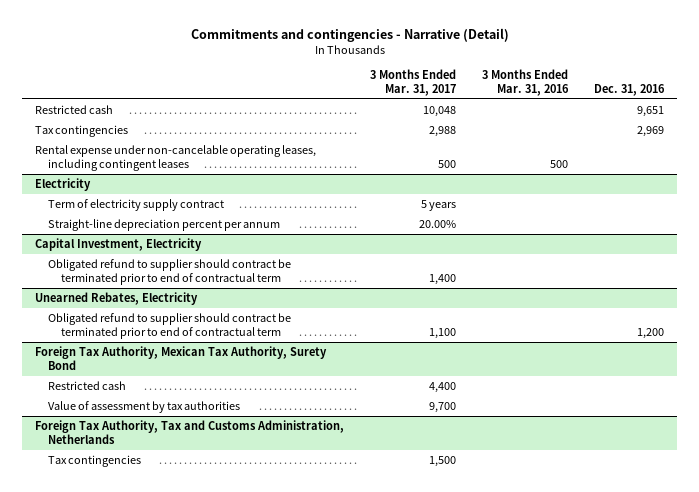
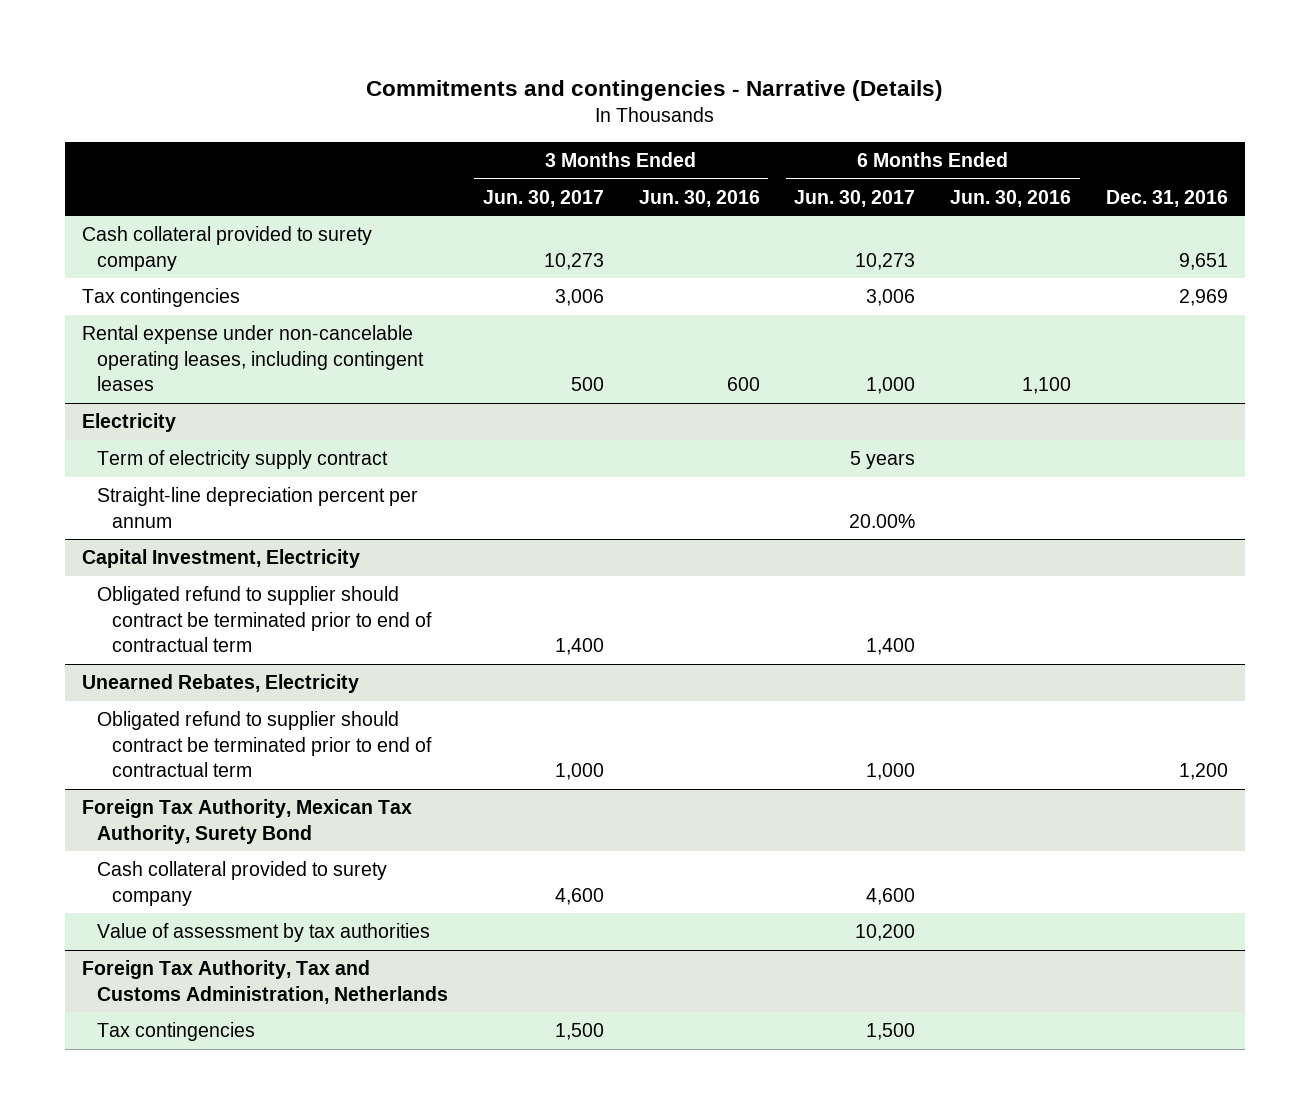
- Commitments and contingencies - Narrative (Detail)
+ Commitments and contingencies - Narrative (Details)
- | 3 Months Ended Mar. 31, 2017 | 3 Months Ended Mar. 31, 2016 | Dec. 31, 2016
+ | 3 Months Ended Jun. 30, 2017 | 3 Months Ended Jun. 30, 2016 | 6 Months Ended Jun. 30, 2017 | 6 Months Ended Jun. 30, 2016 | Dec. 31, 2016
- Restricted cash | 10,048 | | 9,651
+ Cash collateral provided to surety company | 10,273 | | 10,273 | | 9,651
@ Foreign Tax Authority, Mexican Tax Authority, Surety Bond
- Restricted cash | 4,400 | |
+ Cash collateral provided to surety company | 4,600 | | 4,600 | |

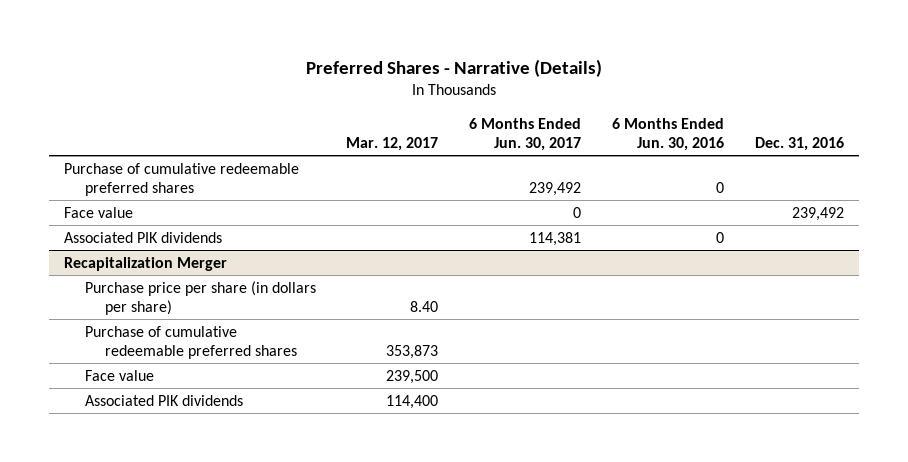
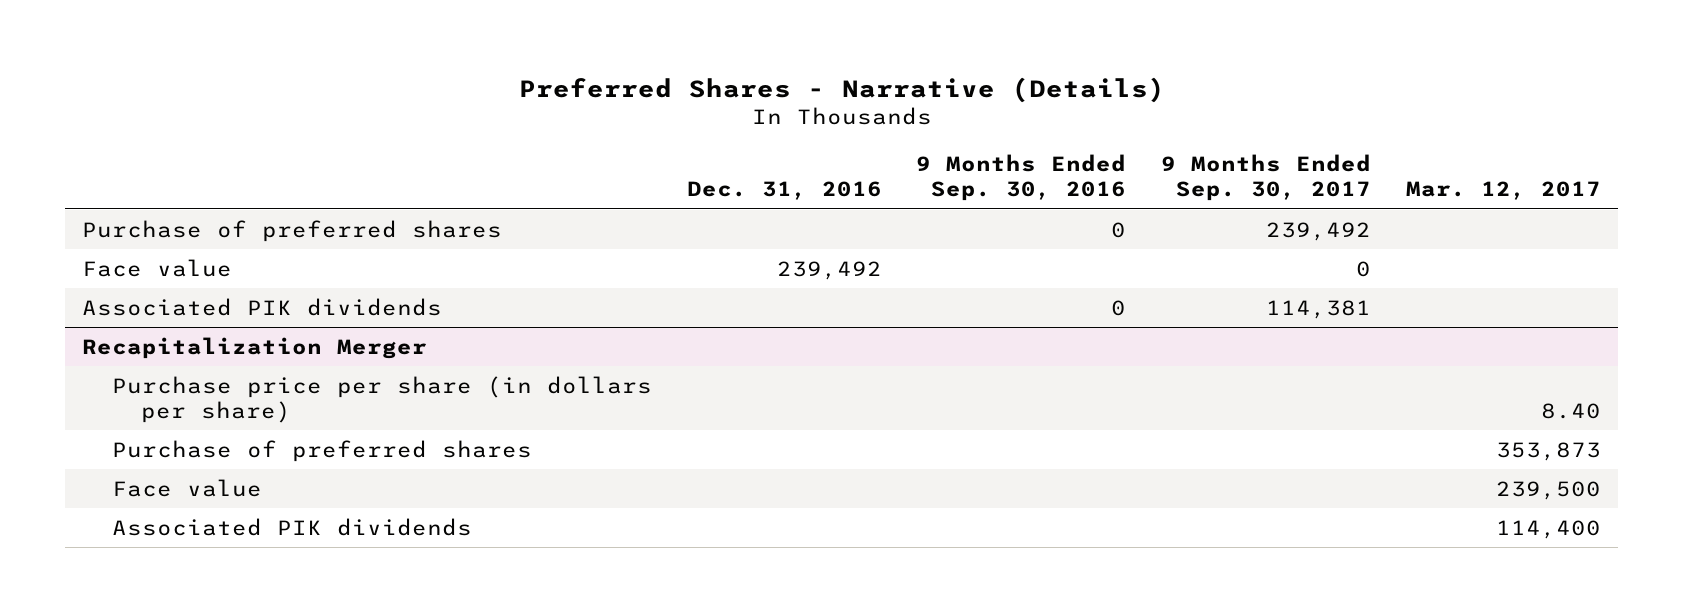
- | Mar. 12, 2017 | 6 Months Ended Jun. 30, 2017 | 6 Months Ended Jun. 30, 2016 | Dec. 31, 2016
+ | Dec. 31, 2016 | 9 Months Ended Sep. 30, 2016 | 9 Months Ended Sep. 30, 2017 | Mar. 12, 2017
- Purchase of cumulative redeemable preferred shares | | 239,492 | 0 |
+ Purchase of preferred shares | | 0 | 239,492 |
@ Recapitalization Merger
- Purchase of cumulative redeemable preferred shares | 353,873 | | |
+ Purchase of preferred shares | | | | 353,873

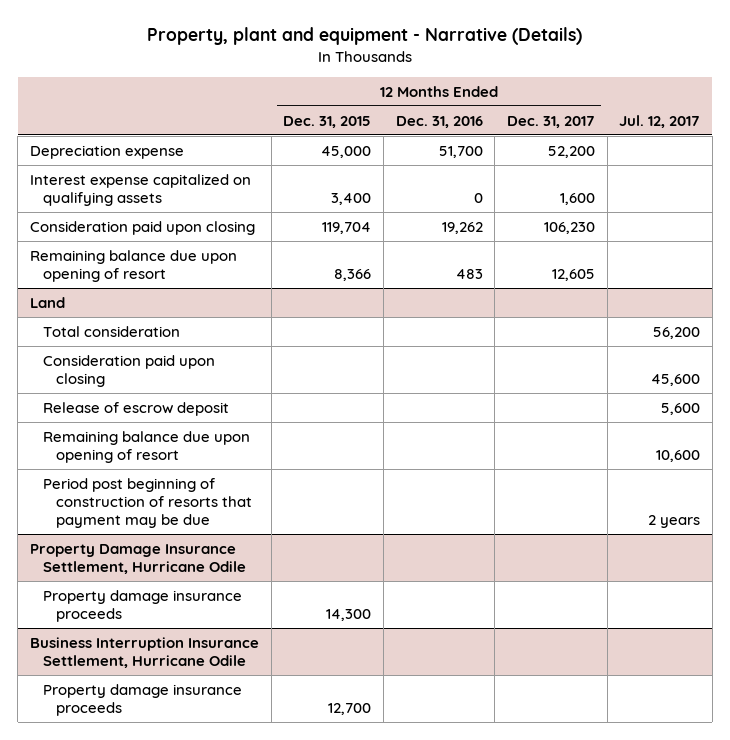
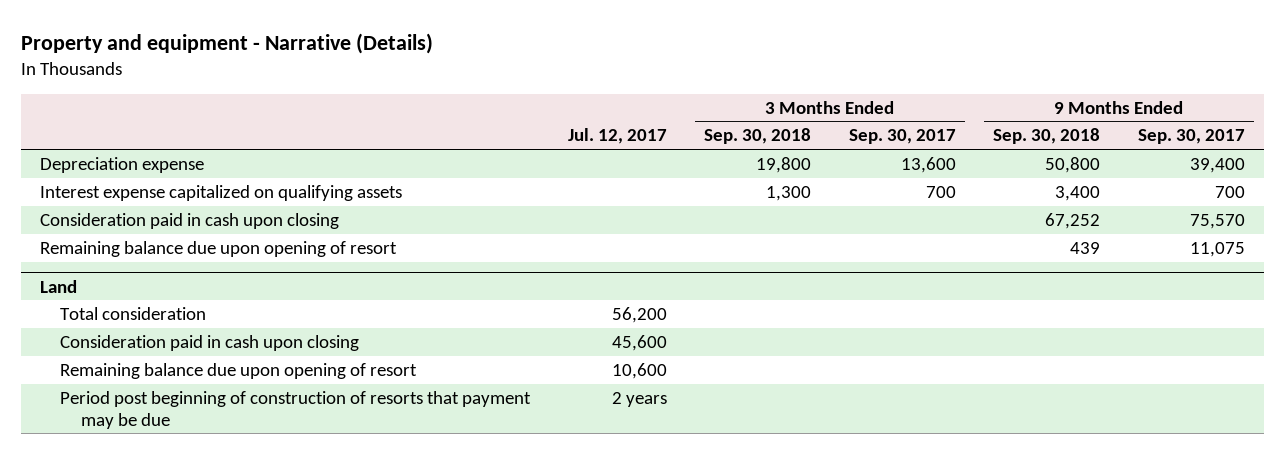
- Property, plant and equipment - Narrative (Details)
+ Property and equipment - Narrative (Details)
- | 12 Months Ended Dec. 31, 2015 | 12 Months Ended Dec. 31, 2016 | 12 Months Ended Dec. 31, 2017 | Jul. 12, 2017
+ | Jul. 12, 2017 | 3 Months Ended Sep. 30, 2018 | 3 Months Ended Sep. 30, 2017 | 9 Months Ended Sep. 30, 2018 | 9 Months Ended Sep. 30, 2017
- Consideration paid upon closing | 119,704 | 19,262 | 106,230 |
+ Consideration paid in cash upon closing | | | | 67,252 | 75,570
@ Land
- Consideration paid upon closing | | | | 45,600
- Release of escrow deposit | | | | 5,600
+ Consideration paid in cash upon closing | 45,600 | | | |
- Property Damage Insurance Settlement, Hurricane Odile
- Property damage insurance proceeds | 14,300 | | |
- Business Interruption Insurance Settlement, Hurricane Odile
- Property damage insurance proceeds | 12,700 | | |

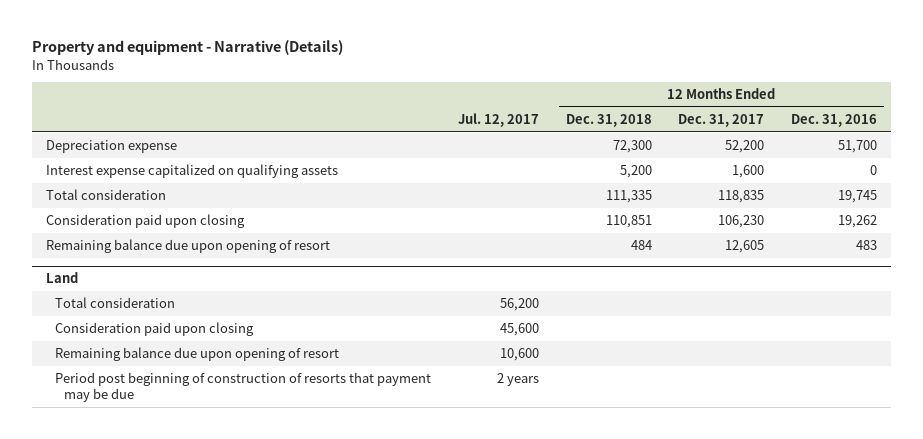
- | Jul. 12, 2017 | 3 Months Ended Sep. 30, 2018 | 3 Months Ended Sep. 30, 2017 | 9 Months Ended Sep. 30, 2018 | 9 Months Ended Sep. 30, 2017
+ | Jul. 12, 2017 | 12 Months Ended Dec. 31, 2018 | 12 Months Ended Dec. 31, 2017 | 12 Months Ended Dec. 31, 2016
- Consideration paid in cash upon closing | | | | 67,252 | 75,570
+ Total consideration | | 111,335 | 118,835 | 19,745
+ Consideration paid upon closing | | 110,851 | 106,230 | 19,262
@ Land
- Consideration paid in cash upon closing | 45,600 | | | |
+ Consideration paid upon closing | 45,600 | | |

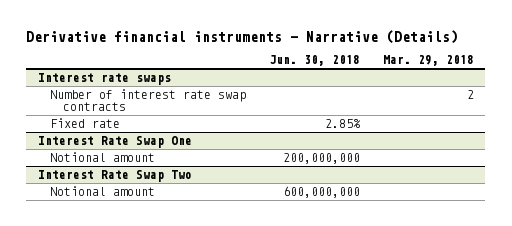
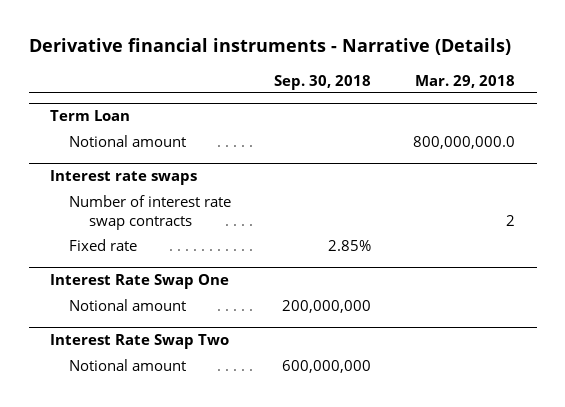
- | Jun. 30, 2018 | Mar. 29, 2018
+ | Sep. 30, 2018 | Mar. 29, 2018
+ Term Loan
+ Notional amount | | 800,000,000.0

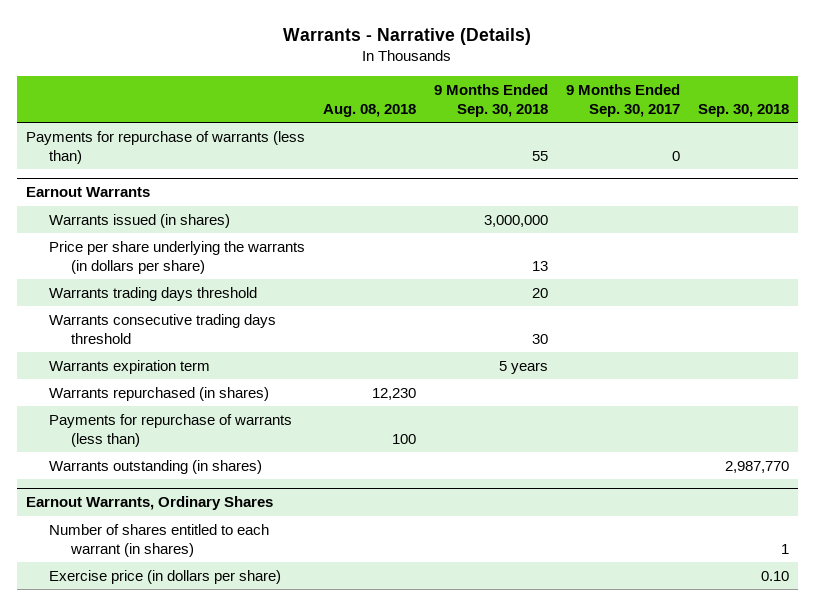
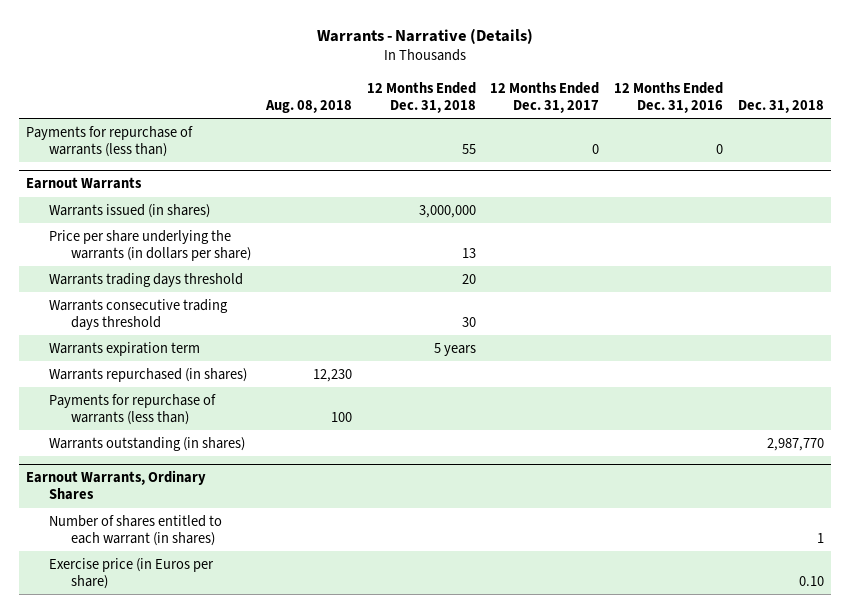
- | Aug. 08, 2018 | 9 Months Ended Sep. 30, 2018 | 9 Months Ended Sep. 30, 2017 | Sep. 30, 2018
+ | Aug. 08, 2018 | 12 Months Ended Dec. 31, 2018 | 12 Months Ended Dec. 31, 2017 | 12 Months Ended Dec. 31, 2016 | Dec. 31, 2018
@ Earnout Warrants, Ordinary Shares
- Exercise price (in dollars per share) | | | | 0.10
+ Exercise price (in Euros per share) | | | | | 0.10

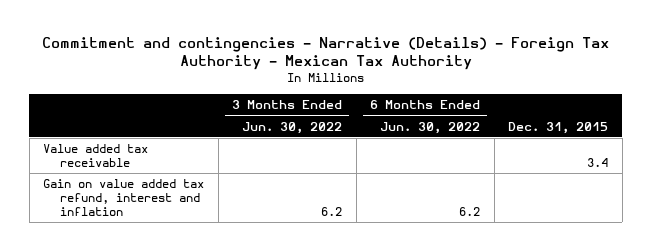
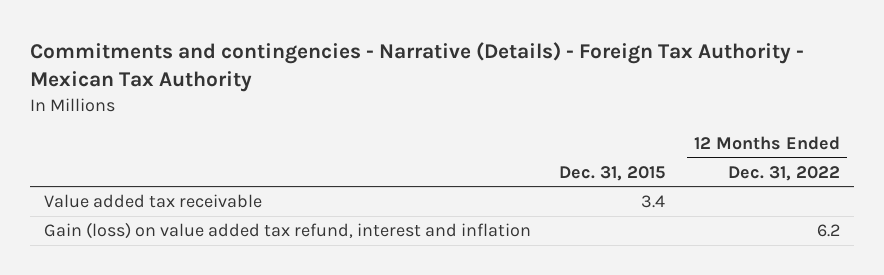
- Commitment and contingencies - Narrative (Details) - Foreign Tax Authority - Mexican Tax Authority
+ Commitments and contingencies - Narrative (Details) - Foreign Tax Authority - Mexican Tax Authority
- | 3 Months Ended Jun. 30, 2022 | 6 Months Ended Jun. 30, 2022 | Dec. 31, 2015
+ | Dec. 31, 2015 | 12 Months Ended Dec. 31, 2022
- Gain on value added tax refund, interest and inflation | 6.2 | 6.2 |
+ Gain (loss) on value added tax refund, interest and inflation | | 6.2

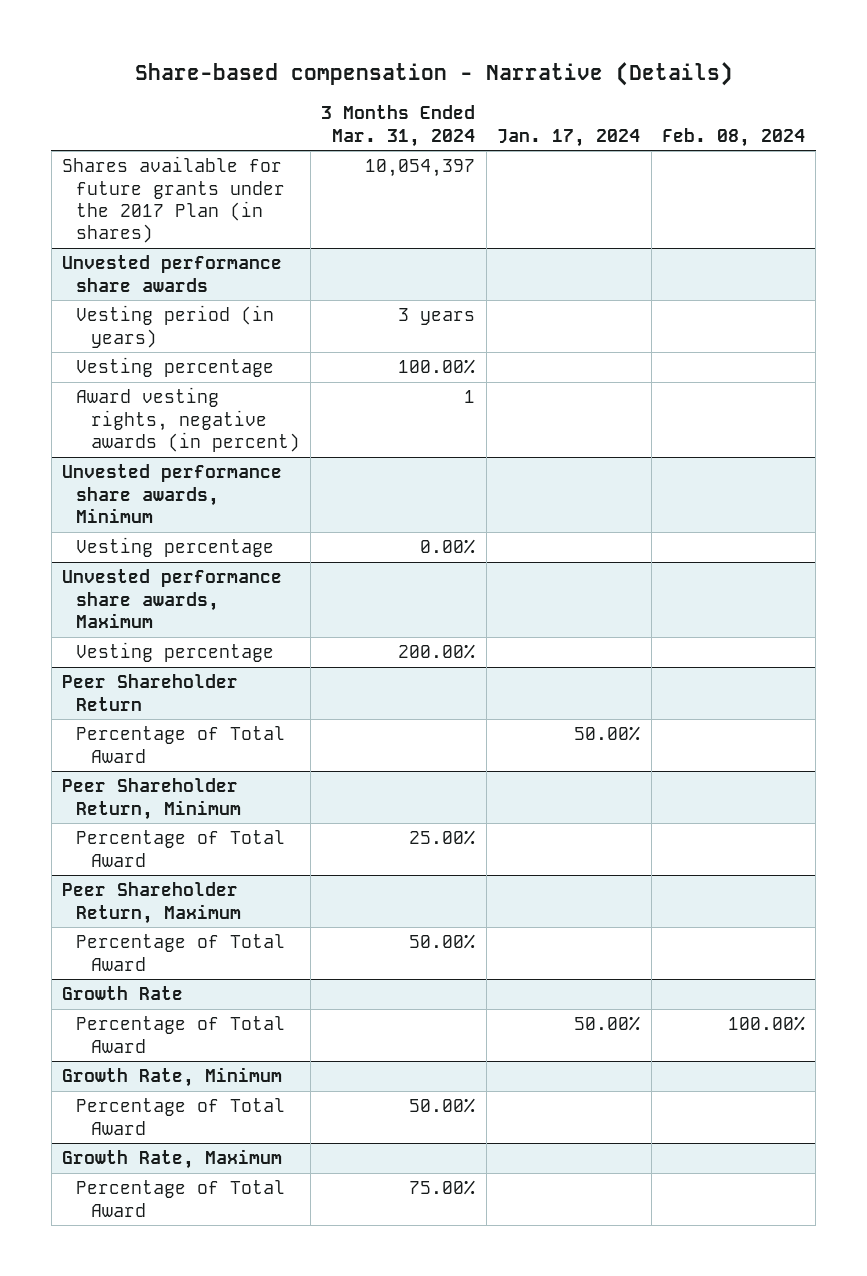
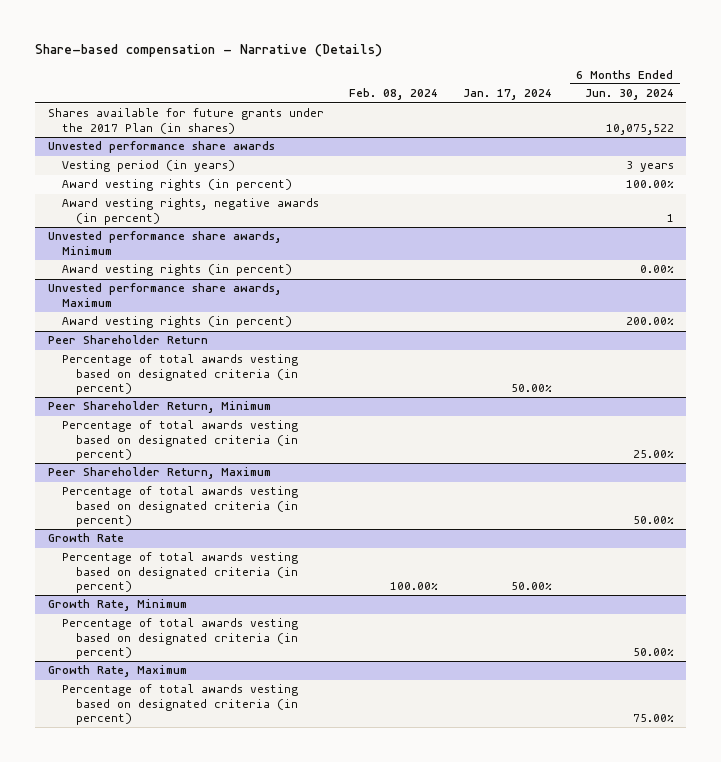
- | 3 Months Ended Mar. 31, 2024 | Jan. 17, 2024 | Feb. 08, 2024
+ | Feb. 08, 2024 | Jan. 17, 2024 | 6 Months Ended Jun. 30, 2024
@ Unvested performance share awards
- Vesting percentage | 100.00% | |
+ Award vesting rights (in percent) | | | 100.00%
@ Unvested performance share awards, Minimum
- Vesting percentage | 0.00% | |
+ Award vesting rights (in percent) | | | 0.00%
@ Unvested performance share awards, Maximum
- Vesting percentage | 200.00% | |
+ Award vesting rights (in percent) | | | 200.00%
@ Peer Shareholder Return
- Percentage of Total Award | | 50.00% |
+ Percentage of total awards vesting based on designated criteria (in percent) | | 50.00% |
@ Peer Shareholder Return, Minimum
- Percentage of Total Award | 25.00% | |
+ Percentage of total awards vesting based on designated criteria (in percent) | | | 25.00%
@ Peer Shareholder Return, Maximum
- Percentage of Total Award | 50.00% | |
+ Percentage of total awards vesting based on designated criteria (in percent) | | | 50.00%
@ Growth Rate
- Percentage of Total Award | | 50.00% | 100.00%
+ Percentage of total awards vesting based on designated criteria (in percent) | 100.00% | 50.00% |
@ Growth Rate, Minimum
- Percentage of Total Award | 50.00% | |
+ Percentage of total awards vesting based on designated criteria (in percent) | | | 50.00%
@ Growth Rate, Maximum
- Percentage of Total Award | 75.00% | |
+ Percentage of total awards vesting based on designated criteria (in percent) | | | 75.00%

